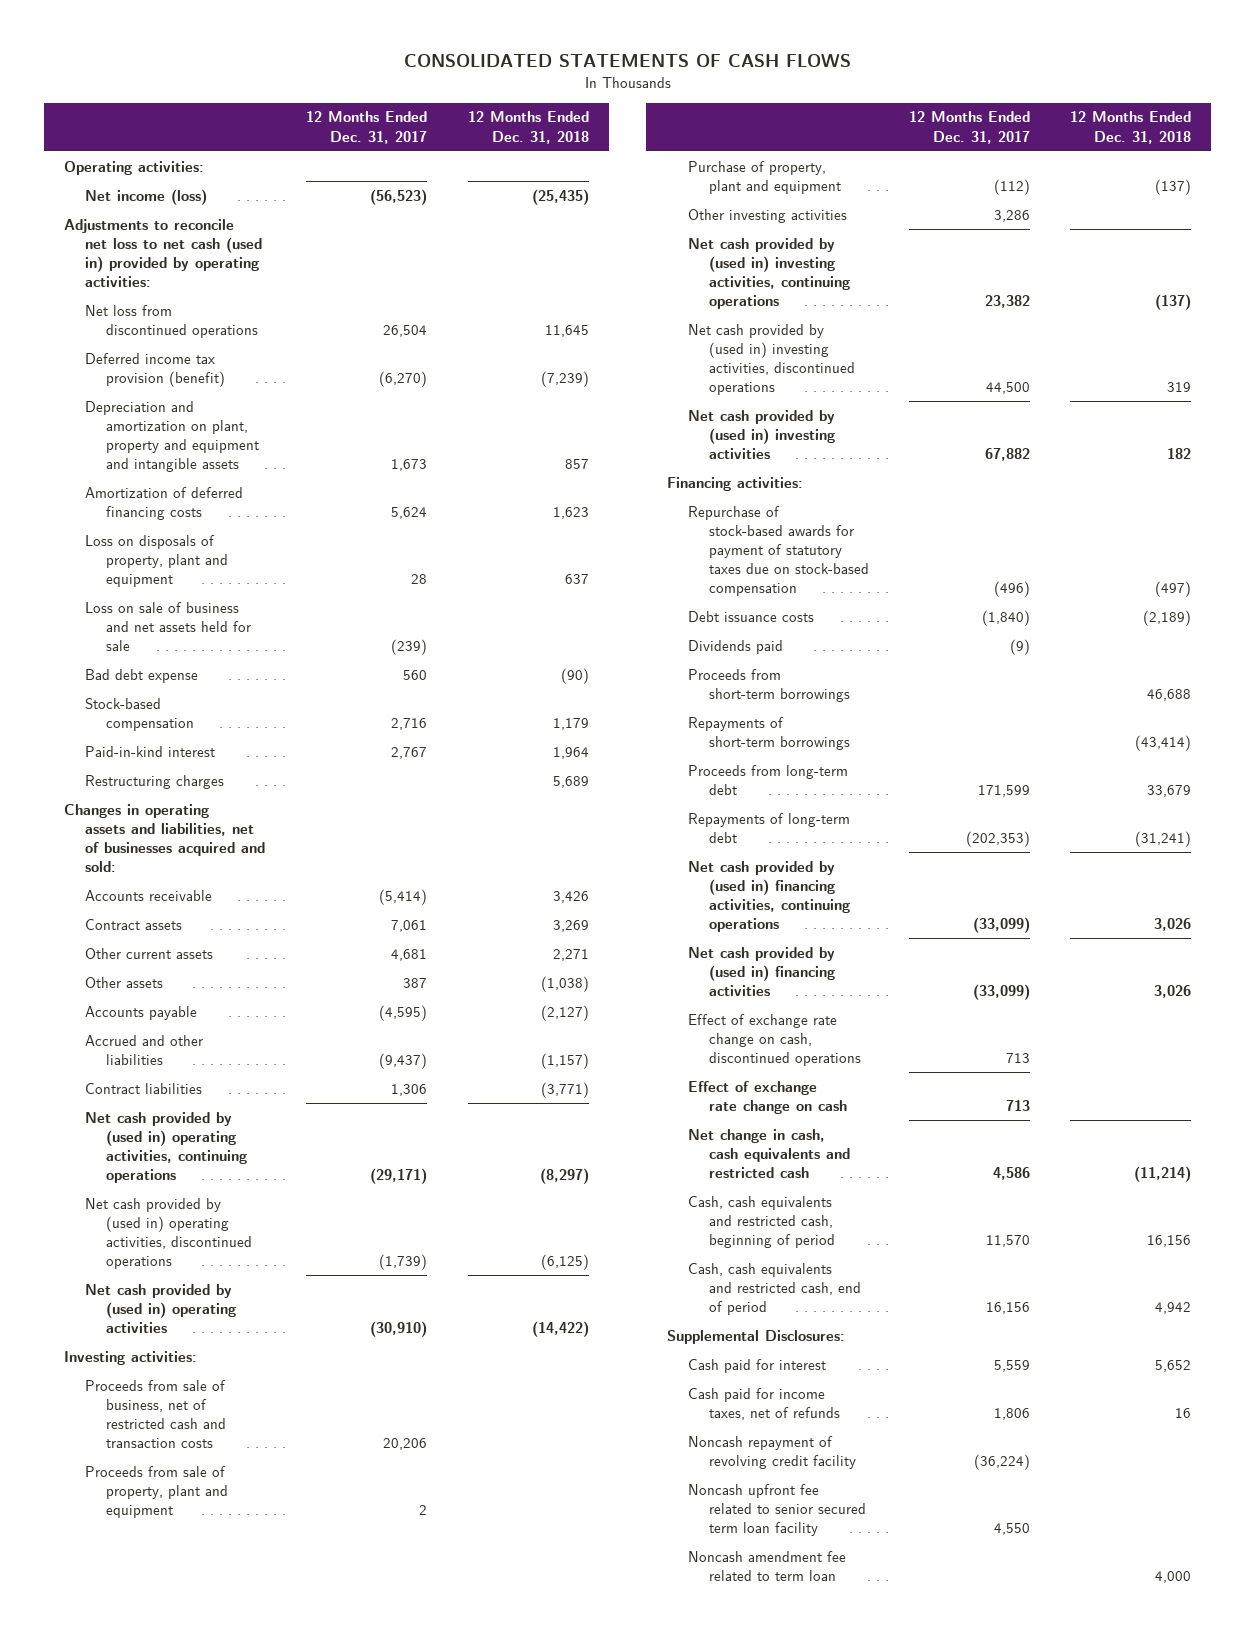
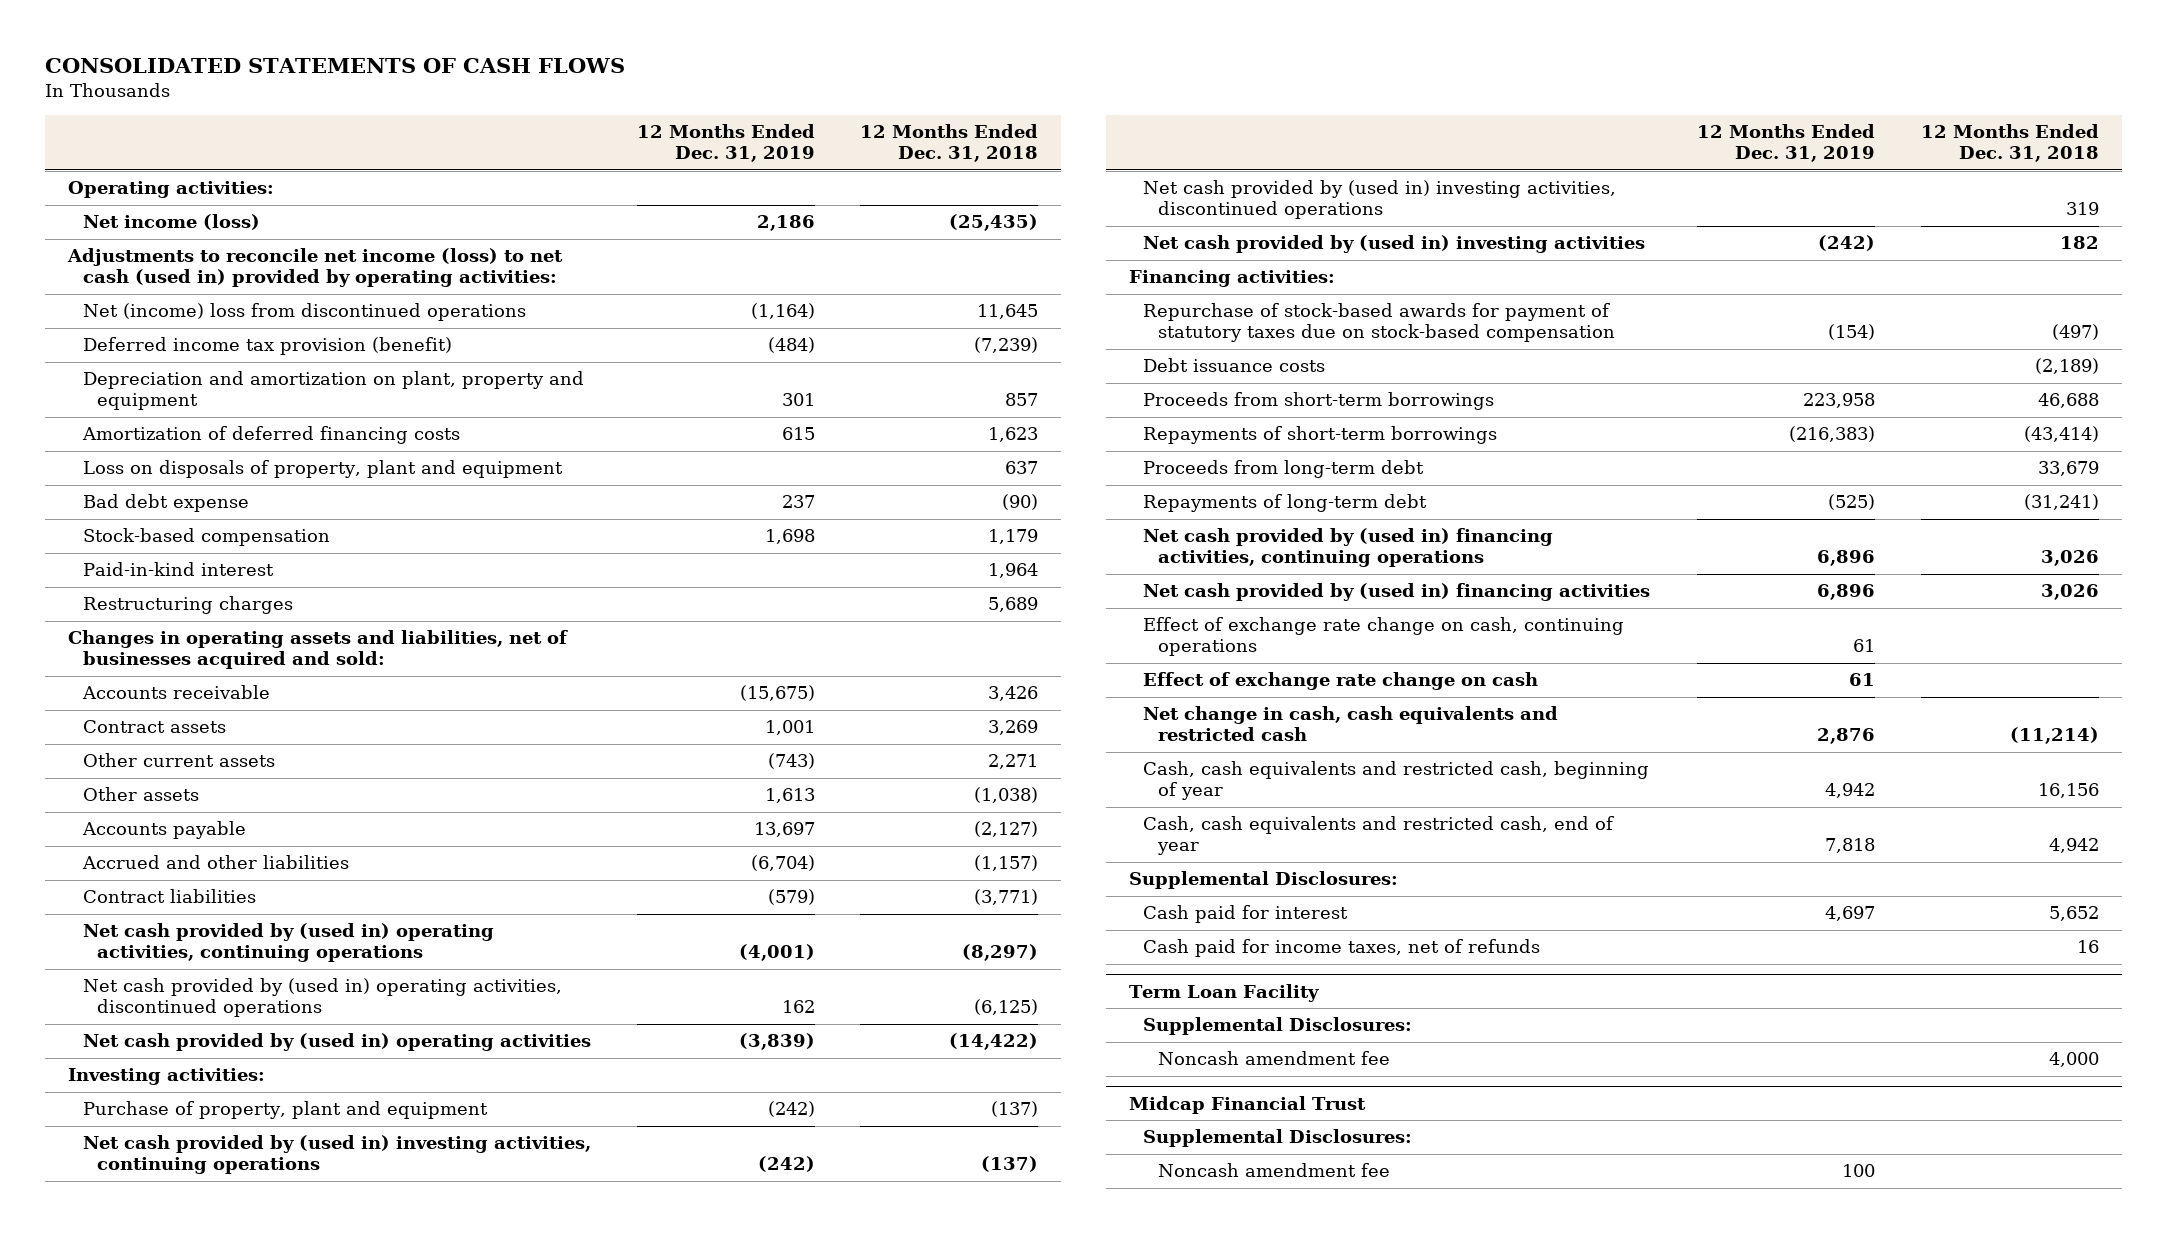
- | 12 Months Ended Dec. 31, 2017 | 12 Months Ended Dec. 31, 2018
+ | 12 Months Ended Dec. 31, 2019 | 12 Months Ended Dec. 31, 2018
- Adjustments to reconcile net loss to net cash (used in) provided by operating activities:
- Net loss from discontinued operations | 26,504 | 11,645
+ Adjustments to reconcile net income (loss) to net cash (used in) provided by operating activities:
+ Net (income) loss from discontinued operations | (1,164) | 11,645
- Depreciation and amortization on plant, property and equipment and intangible assets | 1,673 | 857
+ Depreciation and amortization on plant, property and equipment | 301 | 857
- Loss on sale of business and net assets held for sale | (239) |
- Proceeds from sale of business, net of restricted cash and transaction costs | 20,206 |
- Proceeds from sale of property, plant and equipment | 2 |
- Other investing activities | 3,286 |
- Dividends paid | (9) |
- Effect of exchange rate change on cash, discontinued operations | 713 |
+ Effect of exchange rate change on cash, continuing operations | 61 |
- Cash, cash equivalents and restricted cash, beginning of period | 11,570 | 16,156
- Cash, cash equivalents and restricted cash, end of period | 16,156 | 4,942
+ Cash, cash equivalents and restricted cash, beginning of year | 4,942 | 16,156
+ Cash, cash equivalents and restricted cash, end of year | 7,818 | 4,942
- Noncash repayment of revolving credit facility | (36,224) |
- Noncash upfront fee related to senior secured term loan facility | 4,550 |
- Noncash amendment fee related to term loan | | 4,000
+ Term Loan Facility
+ Supplemental Disclosures:
+ Noncash amendment fee | | 4,000
+ Midcap Financial Trust
+ Supplemental Disclosures:
+ Noncash amendment fee | 100 |

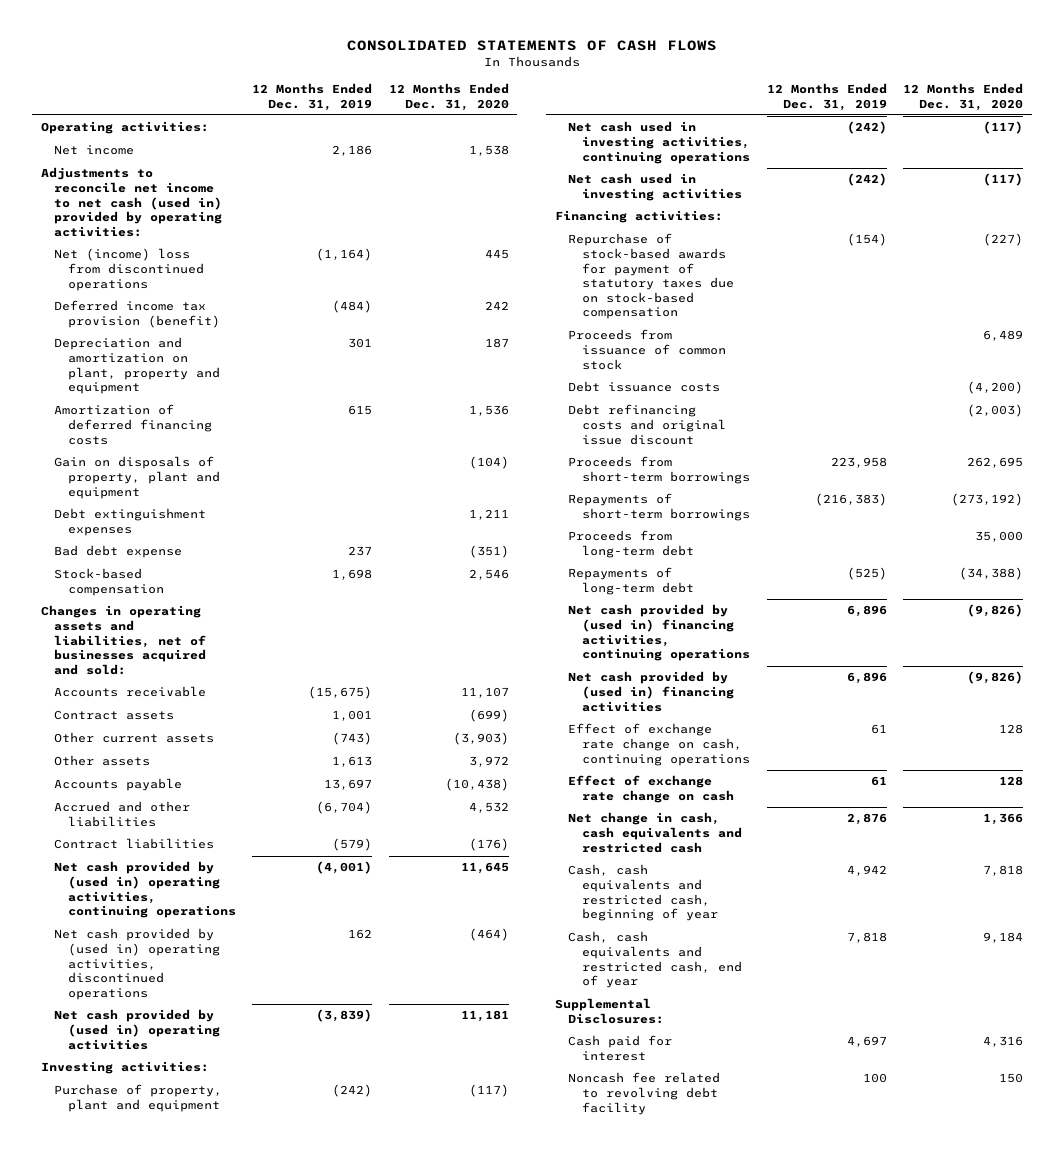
- | 12 Months Ended Dec. 31, 2019 | 12 Months Ended Dec. 31, 2018
+ | 12 Months Ended Dec. 31, 2019 | 12 Months Ended Dec. 31, 2020
- Net income (loss) | 2,186 | (25,435)
- Adjustments to reconcile net income (loss) to net cash (used in) provided by operating activities:
+ Net income | 2,186 | 1,538
+ Adjustments to reconcile net income to net cash (used in) provided by operating activities:
- Loss on disposals of property, plant and equipment | | 637
+ Gain on disposals of property, plant and equipment | | (104)
+ Debt extinguishment expenses | | 1,211
- Paid-in-kind interest | | 1,964
- Restructuring charges | | 5,689
- Net cash provided by (used in) investing activities, continuing operations | (242) | (137)
- Net cash provided by (used in) investing activities, discontinued operations | | 319
- Net cash provided by (used in) investing activities | (242) | 182
+ Net cash used in investing activities, continuing operations | (242) | (117)
+ Net cash used in investing activities | (242) | (117)
+ Proceeds from issuance of common stock | | 6,489
+ Debt refinancing costs and original issue discount | | (2,003)
- Cash paid for income taxes, net of refunds | | 16
- Term Loan Facility
- Supplemental Disclosures:
- Noncash amendment fee | | 4,000
- Midcap Financial Trust
- Supplemental Disclosures:
- Noncash amendment fee | 100 |
+ Noncash fee related to revolving debt facility | 100 | 150

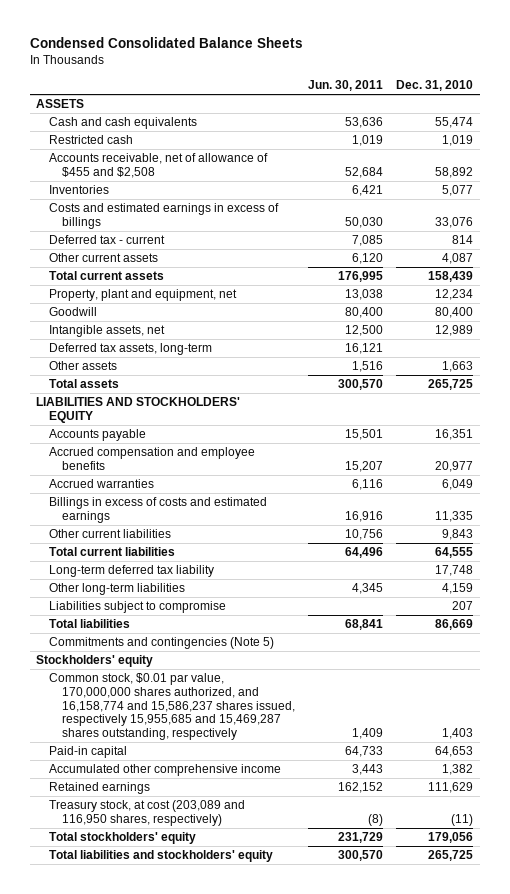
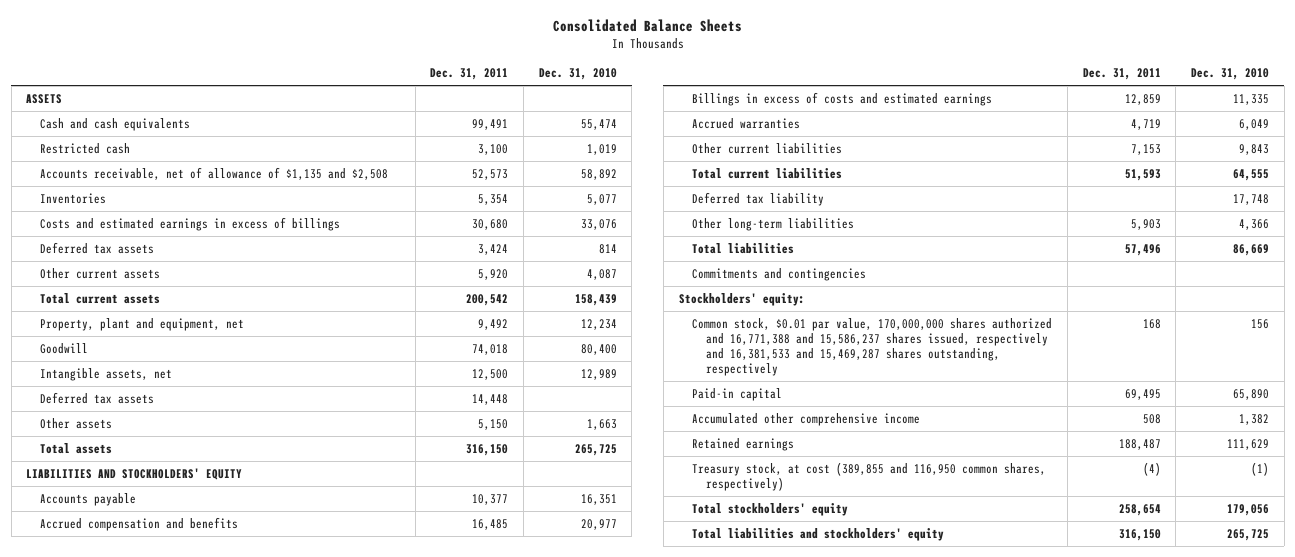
- Condensed Consolidated Balance Sheets
+ Consolidated Balance Sheets
- | Jun. 30, 2011 | Dec. 31, 2010
+ | Dec. 31, 2011 | Dec. 31, 2010
- Accounts receivable, net of allowance of $455 and $2,508 | 52,684 | 58,892
+ Accounts receivable, net of allowance of $1,135 and $2,508 | 52,573 | 58,892
- Deferred tax - current | 7,085 | 814
+ Deferred tax assets | 3,424 | 814
- Deferred tax assets, long-term | 16,121 |
+ Deferred tax assets | 14,448 |
- Accrued compensation and employee benefits | 15,207 | 20,977
+ Accrued compensation and benefits | 16,485 | 20,977
moved down: Accrued warranties | 4,719 | 6,049
- Long-term deferred tax liability | | 17,748
- Other long-term liabilities | 4,345 | 4,159
- Liabilities subject to compromise | | 207
+ Deferred tax liability | | 17,748
+ Other long-term liabilities | 5,903 | 4,366
- Commitments and contingencies (Note 5)
- Stockholders' equity
- Common stock, $0.01 par value, 170,000,000 shares authorized, and 16,158,774 and 15,586,237 shares issued, respectively 15,955,685 and 15,469,287 shares outstanding, respectively | 1,409 | 1,403
- Paid-in capital | 64,733 | 64,653
+ Commitments and contingencies
+ Stockholders' equity:
+ Common stock, $0.01 par value, 170,000,000 shares authorized and 16,771,388 and 15,586,237 shares issued, respectively and 16,381,533 and 15,469,287 shares outstanding, respectively | 168 | 156
+ Paid-in capital | 69,495 | 65,890
- Treasury stock, at cost (203,089 and 116,950 shares, respectively) | (8) | (11)
+ Treasury stock, at cost (389,855 and 116,950 common shares, respectively) | (4) | (1)

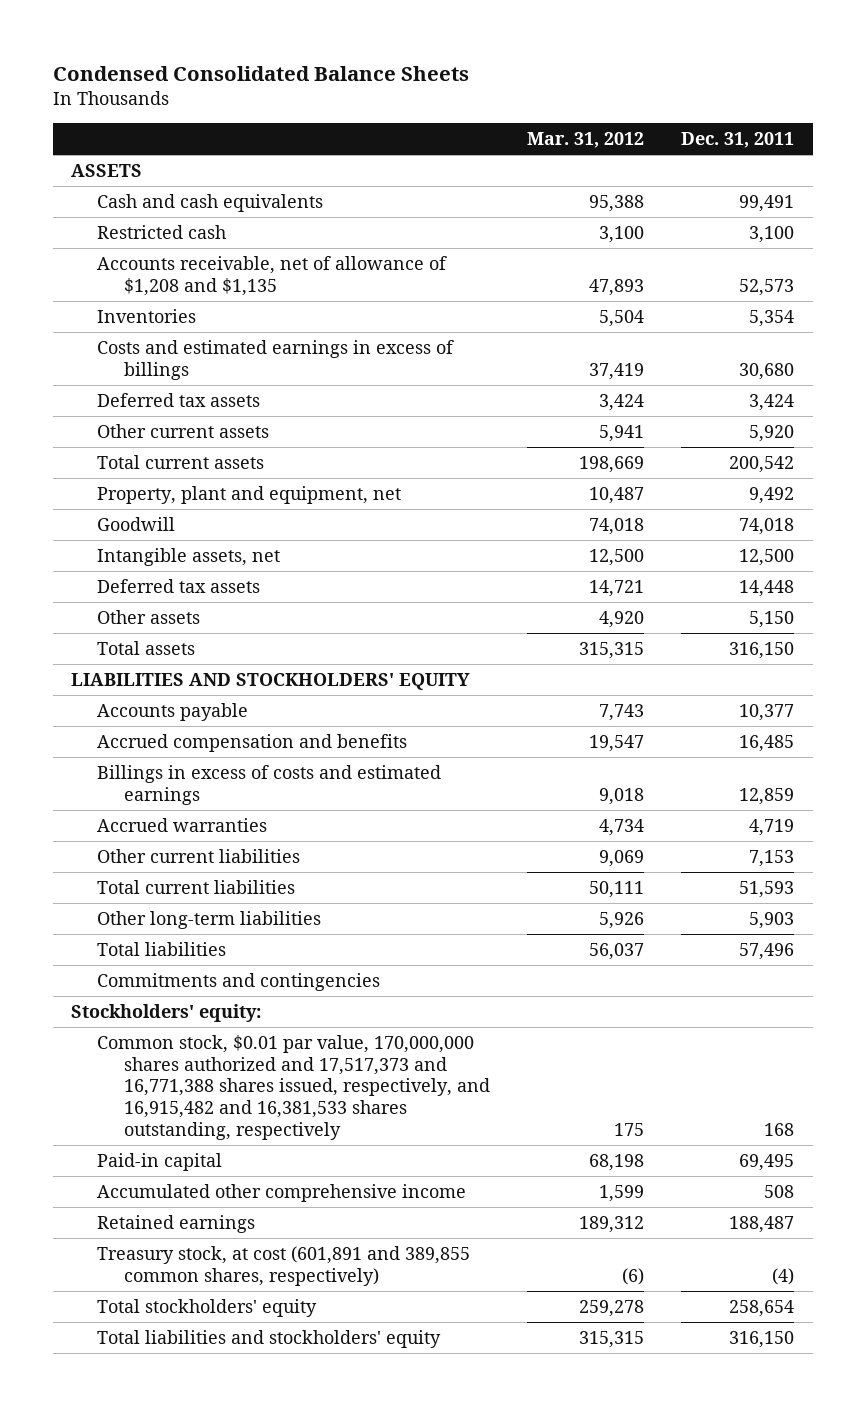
- Consolidated Balance Sheets
+ Condensed Consolidated Balance Sheets
- | Dec. 31, 2011 | Dec. 31, 2010
+ | Mar. 31, 2012 | Dec. 31, 2011
- Accounts receivable, net of allowance of $1,135 and $2,508 | 52,573 | 58,892
+ Accounts receivable, net of allowance of $1,208 and $1,135 | 47,893 | 52,573
- Deferred tax liability | | 17,748
- Common stock, $0.01 par value, 170,000,000 shares authorized and 16,771,388 and 15,586,237 shares issued, respectively and 16,381,533 and 15,469,287 shares outstanding, respectively | 168 | 156
+ Common stock, $0.01 par value, 170,000,000 shares authorized and 17,517,373 and 16,771,388 shares issued, respectively, and 16,915,482 and 16,381,533 shares outstanding, respectively | 175 | 168
- Treasury stock, at cost (389,855 and 116,950 common shares, respectively) | (4) | (1)
+ Treasury stock, at cost (601,891 and 389,855 common shares, respectively) | (6) | (4)

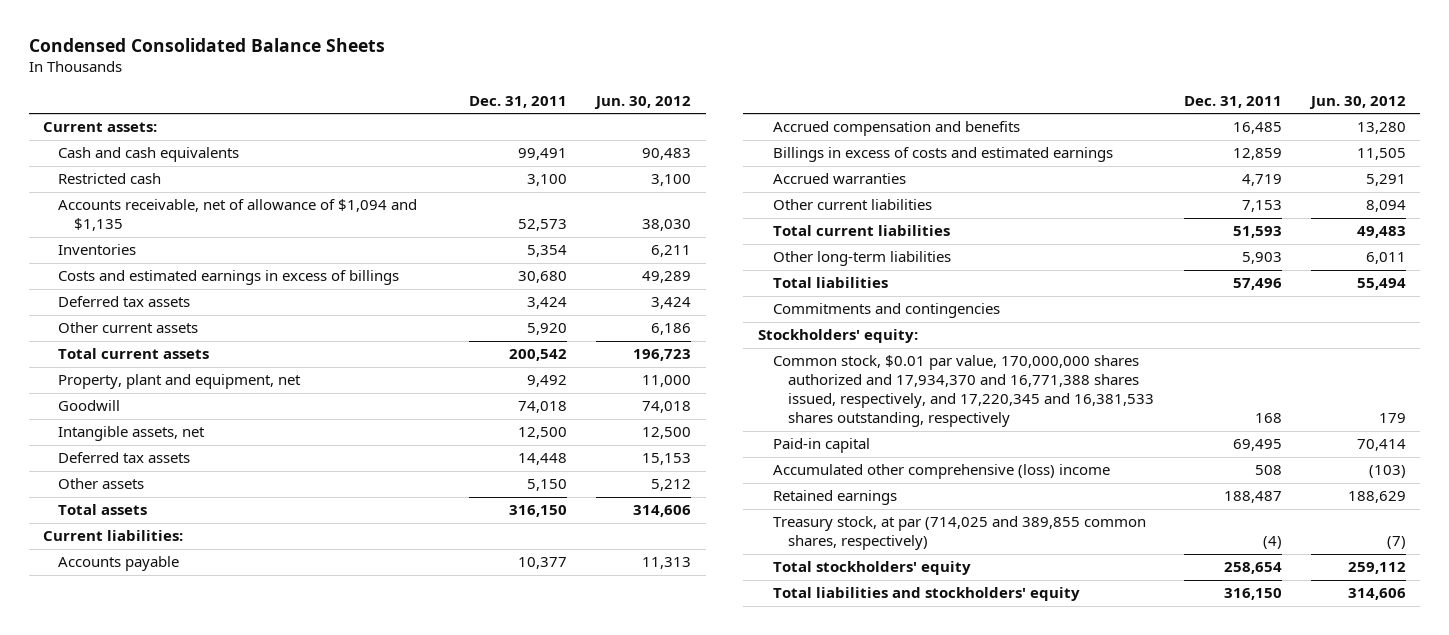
- | Mar. 31, 2012 | Dec. 31, 2011
+ | Dec. 31, 2011 | Jun. 30, 2012
- ASSETS
+ Current assets:
- Accounts receivable, net of allowance of $1,208 and $1,135 | 47,893 | 52,573
+ Accounts receivable, net of allowance of $1,094 and $1,135 | 52,573 | 38,030
- LIABILITIES AND STOCKHOLDERS' EQUITY
+ Current liabilities:
- Common stock, $0.01 par value, 170,000,000 shares authorized and 17,517,373 and 16,771,388 shares issued, respectively, and 16,915,482 and 16,381,533 shares outstanding, respectively | 175 | 168
+ Common stock, $0.01 par value, 170,000,000 shares authorized and 17,934,370 and 16,771,388 shares issued, respectively, and 17,220,345 and 16,381,533 shares outstanding, respectively | 168 | 179
- Accumulated other comprehensive income | 1,599 | 508
+ Accumulated other comprehensive (loss) income | 508 | (103)
- Treasury stock, at cost (601,891 and 389,855 common shares, respectively) | (6) | (4)
+ Treasury stock, at par (714,025 and 389,855 common shares, respectively) | (4) | (7)

